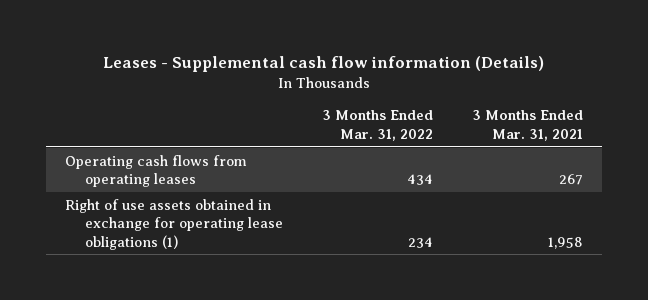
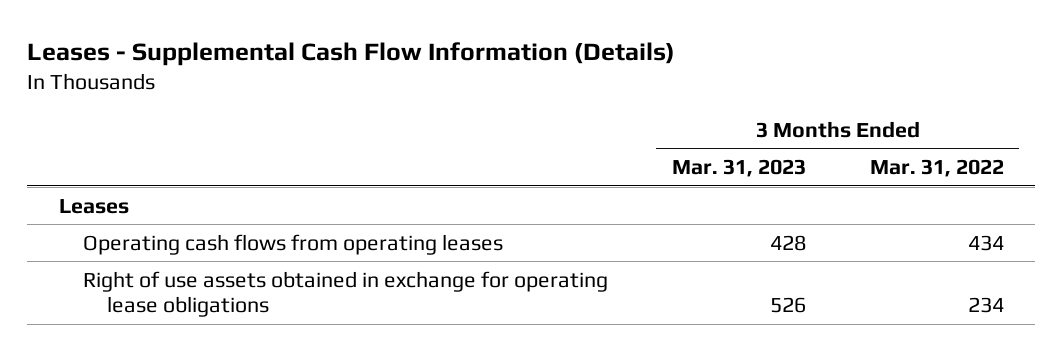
- Leases - Supplemental cash flow information (Details)
+ Leases - Supplemental Cash Flow Information (Details)
- | 3 Months Ended Mar. 31, 2022 | 3 Months Ended Mar. 31, 2021
+ | 3 Months Ended Mar. 31, 2023 | 3 Months Ended Mar. 31, 2022
+ Leases
- Right of use assets obtained in exchange for operating lease obligations (1) | 234 | 1,958
+ Right of use assets obtained in exchange for operating lease obligations | 526 | 234

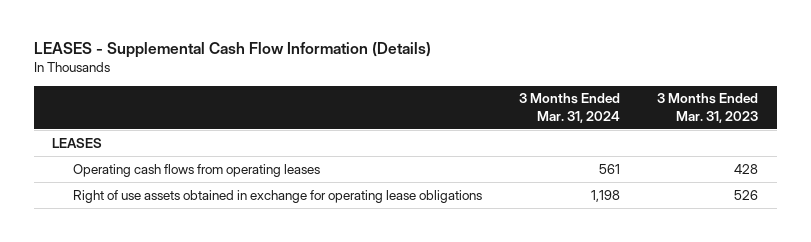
- Leases - Supplemental Cash Flow Information (Details)
+ LEASES - Supplemental Cash Flow Information (Details)
- | 3 Months Ended Mar. 31, 2023 | 3 Months Ended Mar. 31, 2022
+ | 3 Months Ended Mar. 31, 2024 | 3 Months Ended Mar. 31, 2023
- Leases
+ LEASES

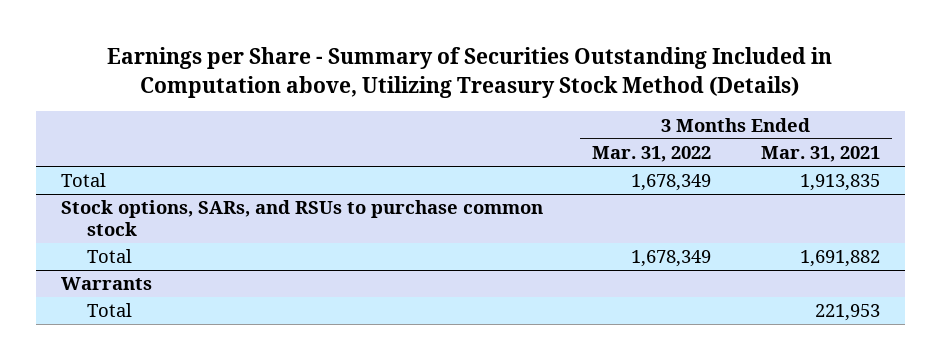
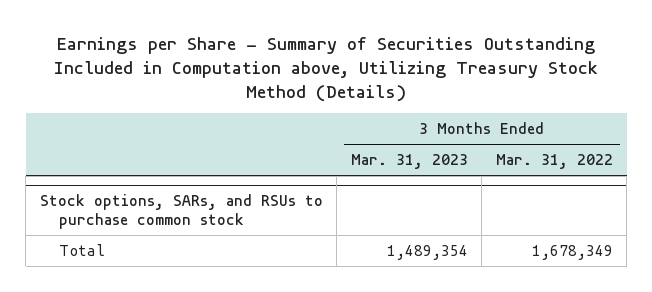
- | 3 Months Ended Mar. 31, 2022 | 3 Months Ended Mar. 31, 2021
+ | 3 Months Ended Mar. 31, 2023 | 3 Months Ended Mar. 31, 2022
- Total | 1,678,349 | 1,913,835
- Warrants
- Total | | 221,953

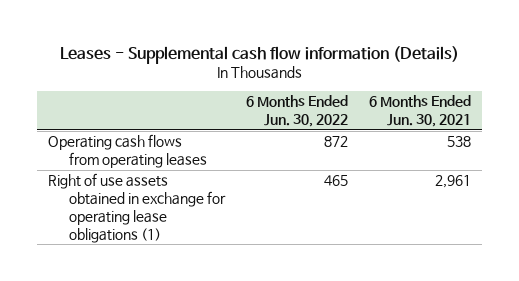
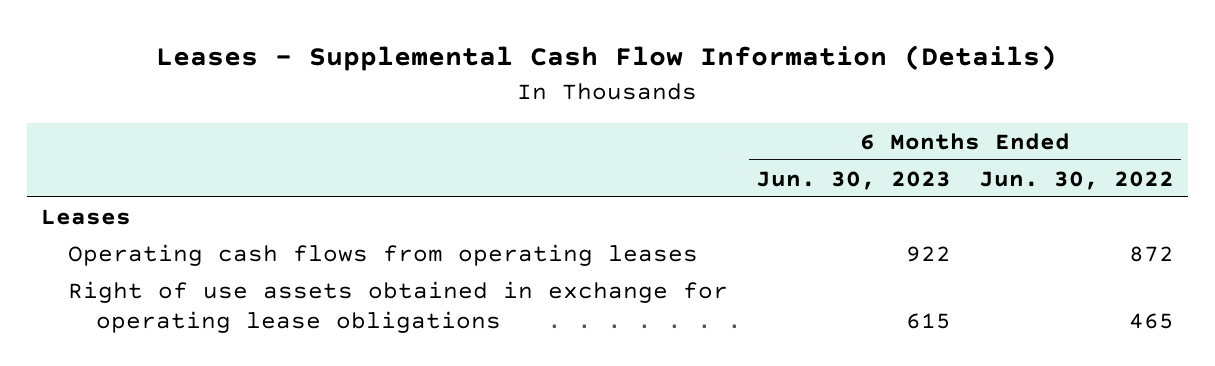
- Leases - Supplemental cash flow information (Details)
+ Leases - Supplemental Cash Flow Information (Details)
- | 6 Months Ended Jun. 30, 2022 | 6 Months Ended Jun. 30, 2021
+ | 6 Months Ended Jun. 30, 2023 | 6 Months Ended Jun. 30, 2022
+ Leases
- Right of use assets obtained in exchange for operating lease obligations (1) | 465 | 2,961
+ Right of use assets obtained in exchange for operating lease obligations | 615 | 465

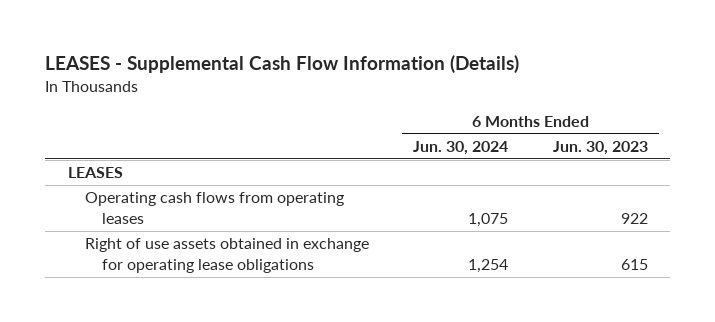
- Leases - Supplemental Cash Flow Information (Details)
+ LEASES - Supplemental Cash Flow Information (Details)
- | 6 Months Ended Jun. 30, 2023 | 6 Months Ended Jun. 30, 2022
+ | 6 Months Ended Jun. 30, 2024 | 6 Months Ended Jun. 30, 2023
- Leases
+ LEASES

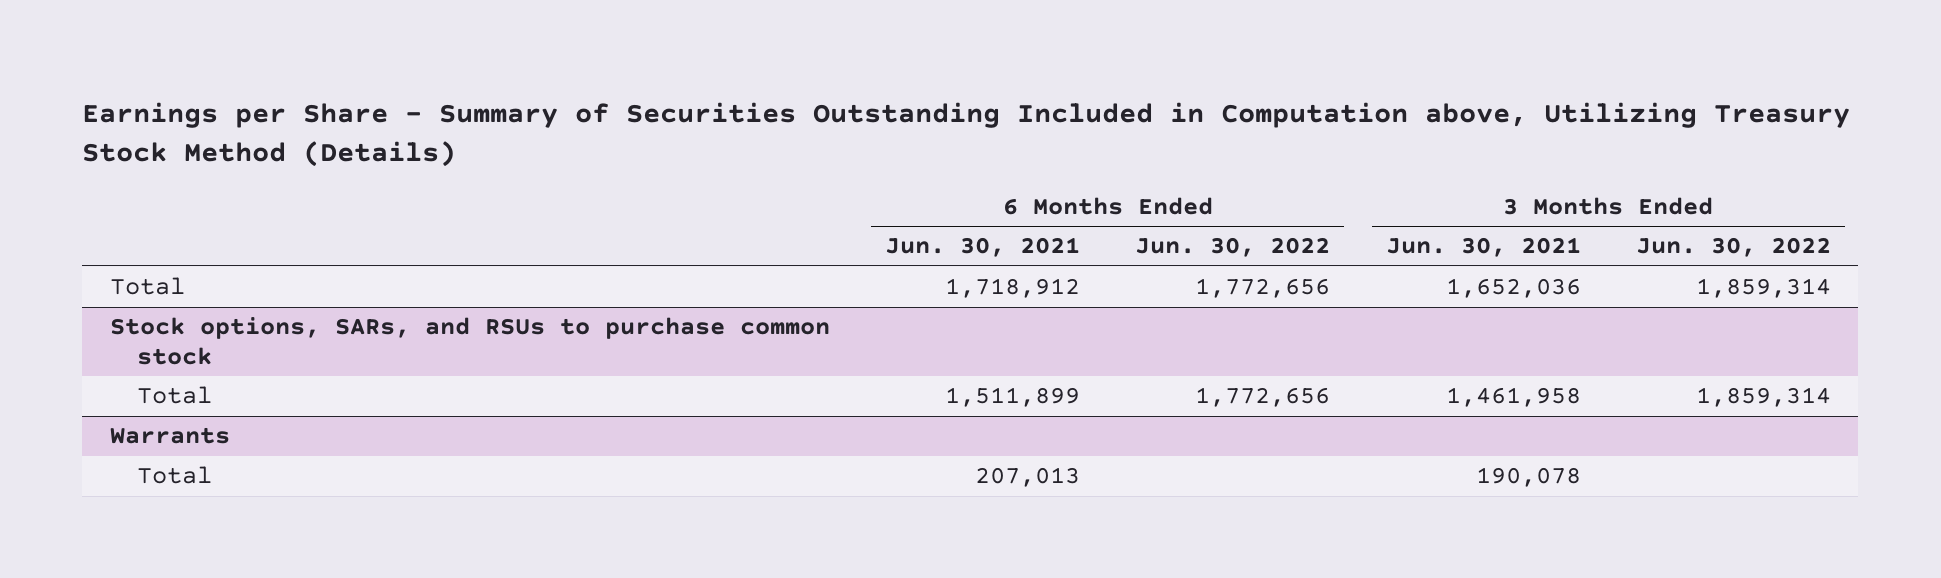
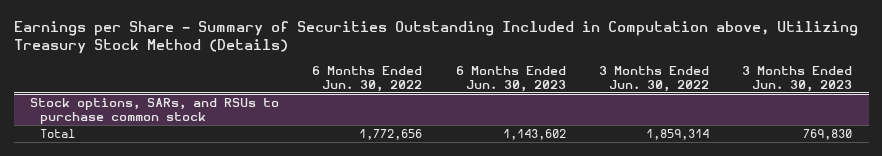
- | 6 Months Ended Jun. 30, 2021 | 6 Months Ended Jun. 30, 2022 | 3 Months Ended Jun. 30, 2021 | 3 Months Ended Jun. 30, 2022
+ | 6 Months Ended Jun. 30, 2022 | 6 Months Ended Jun. 30, 2023 | 3 Months Ended Jun. 30, 2022 | 3 Months Ended Jun. 30, 2023
- Total | 1,718,912 | 1,772,656 | 1,652,036 | 1,859,314
- Warrants
- Total | 207,013 | | 190,078 |

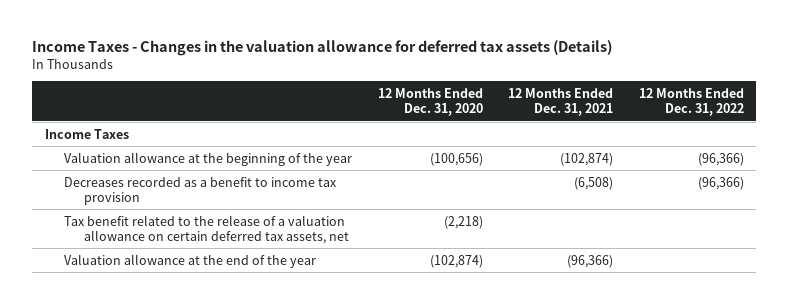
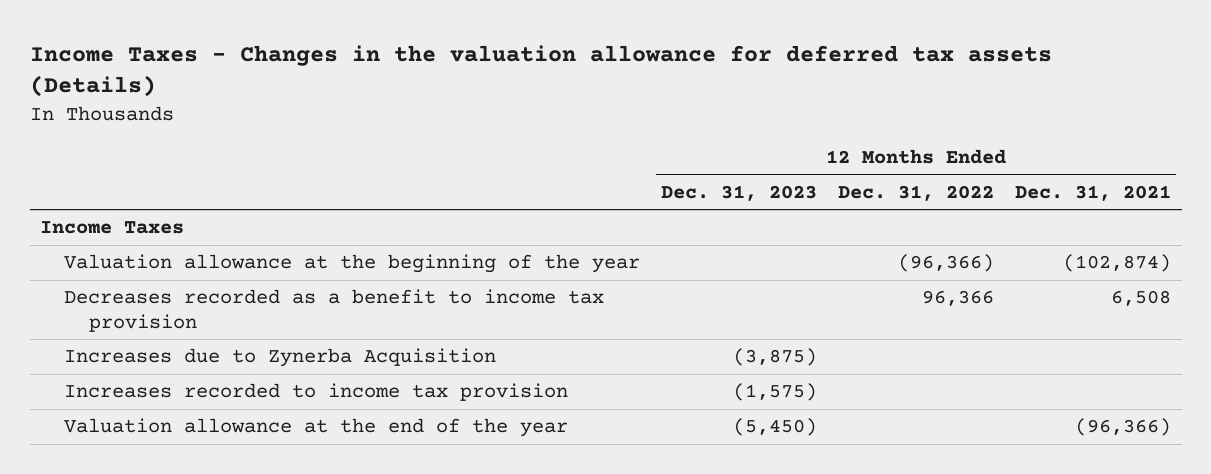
- | 12 Months Ended Dec. 31, 2020 | 12 Months Ended Dec. 31, 2021 | 12 Months Ended Dec. 31, 2022
+ | 12 Months Ended Dec. 31, 2023 | 12 Months Ended Dec. 31, 2022 | 12 Months Ended Dec. 31, 2021
- Decreases recorded as a benefit to income tax provision | | (6,508) | (96,366)
- Tax benefit related to the release of a valuation allowance on certain deferred tax assets, net | (2,218) | |
+ Decreases recorded as a benefit to income tax provision | | 96,366 | 6,508
+ Increases due to Zynerba Acquisition | (3,875) | |
+ Increases recorded to income tax provision | (1,575) | |

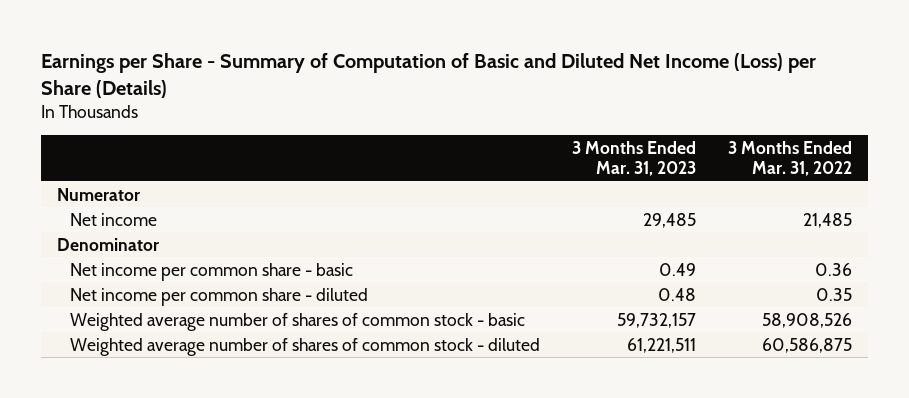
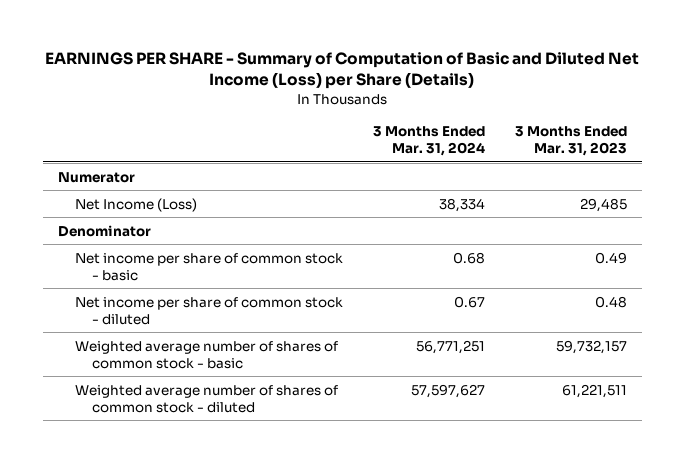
- Earnings per Share - Summary of Computation of Basic and Diluted Net Income (Loss) per Share (Details)
+ EARNINGS PER SHARE - Summary of Computation of Basic and Diluted Net Income (Loss) per Share (Details)
- | 3 Months Ended Mar. 31, 2023 | 3 Months Ended Mar. 31, 2022
+ | 3 Months Ended Mar. 31, 2024 | 3 Months Ended Mar. 31, 2023
- Net income | 29,485 | 21,485
+ Net Income (Loss) | 38,334 | 29,485
- Net income per common share - basic | 0.49 | 0.36
- Net income per common share - diluted | 0.48 | 0.35
+ Net income per share of common stock - basic | 0.68 | 0.49
+ Net income per share of common stock - diluted | 0.67 | 0.48

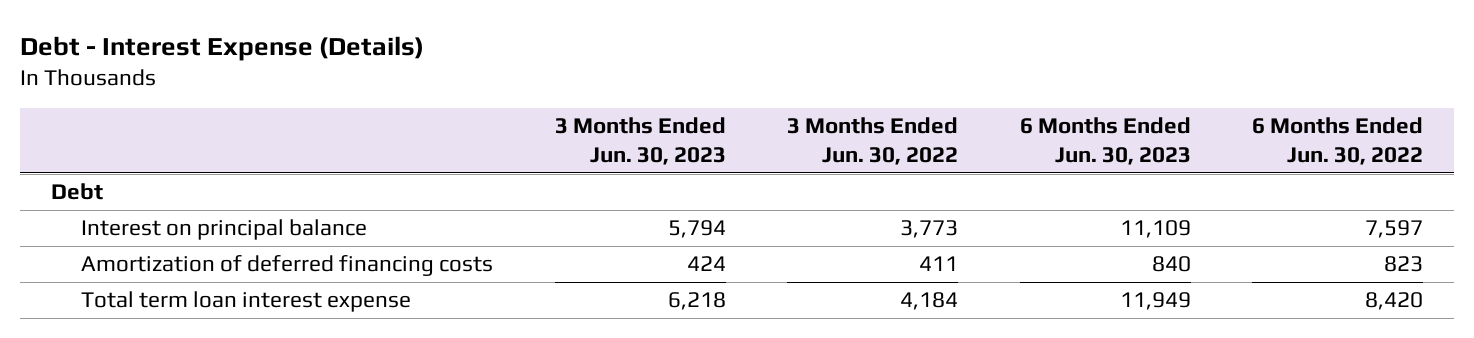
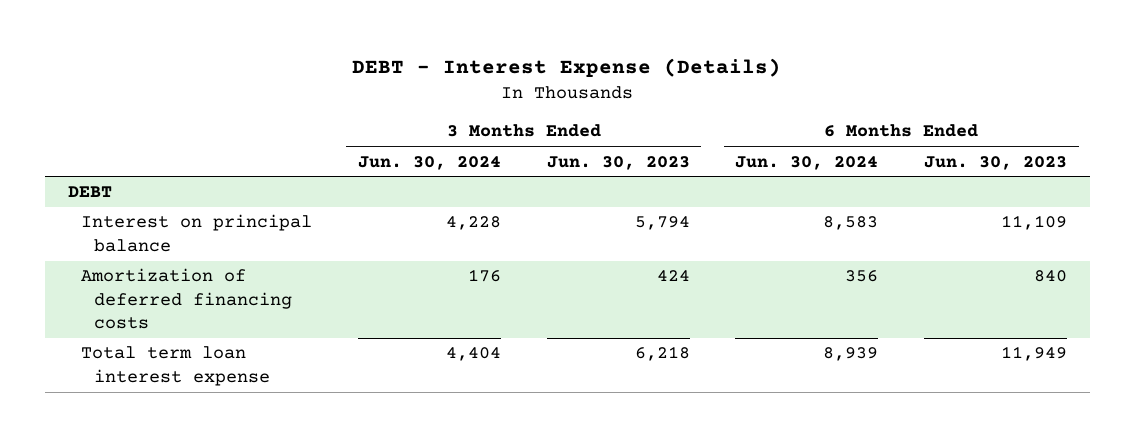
- Debt - Interest Expense (Details)
+ DEBT - Interest Expense (Details)
- | 3 Months Ended Jun. 30, 2023 | 3 Months Ended Jun. 30, 2022 | 6 Months Ended Jun. 30, 2023 | 6 Months Ended Jun. 30, 2022
+ | 3 Months Ended Jun. 30, 2024 | 3 Months Ended Jun. 30, 2023 | 6 Months Ended Jun. 30, 2024 | 6 Months Ended Jun. 30, 2023
- Debt
+ DEBT

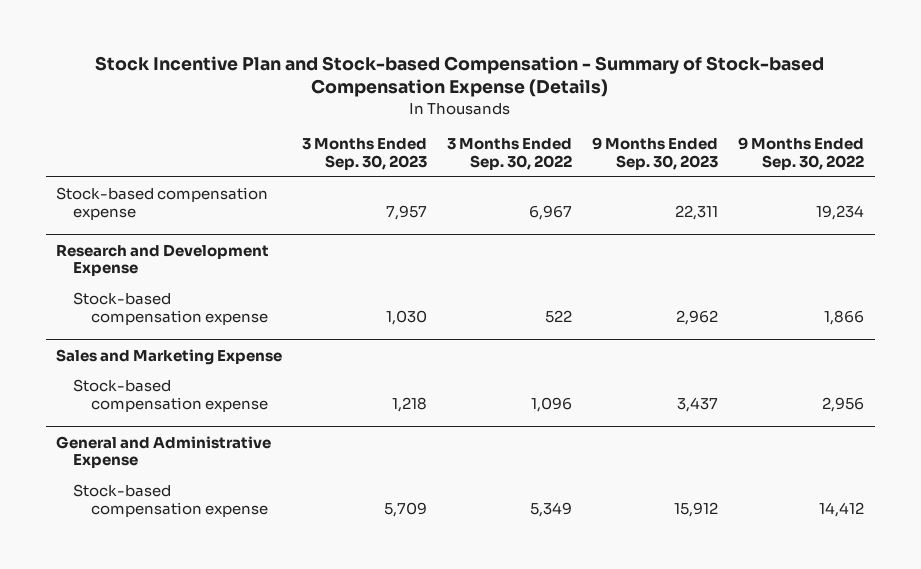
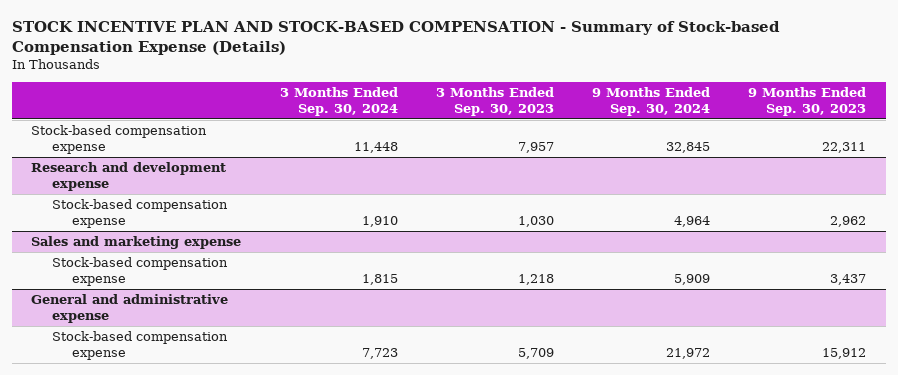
- Stock Incentive Plan and Stock-based Compensation - Summary of Stock-based Compensation Expense (Details)
+ STOCK INCENTIVE PLAN AND STOCK-BASED COMPENSATION - Summary of Stock-based Compensation Expense (Details)
- | 3 Months Ended Sep. 30, 2023 | 3 Months Ended Sep. 30, 2022 | 9 Months Ended Sep. 30, 2023 | 9 Months Ended Sep. 30, 2022
+ | 3 Months Ended Sep. 30, 2024 | 3 Months Ended Sep. 30, 2023 | 9 Months Ended Sep. 30, 2024 | 9 Months Ended Sep. 30, 2023
- Research and Development Expense
+ Research and development expense
- Sales and Marketing Expense
+ Sales and marketing expense
- General and Administrative Expense
+ General and administrative expense

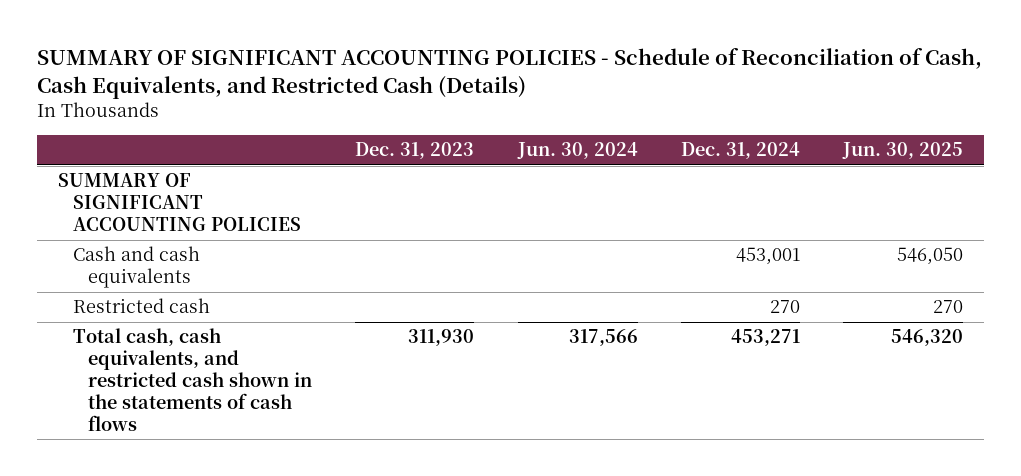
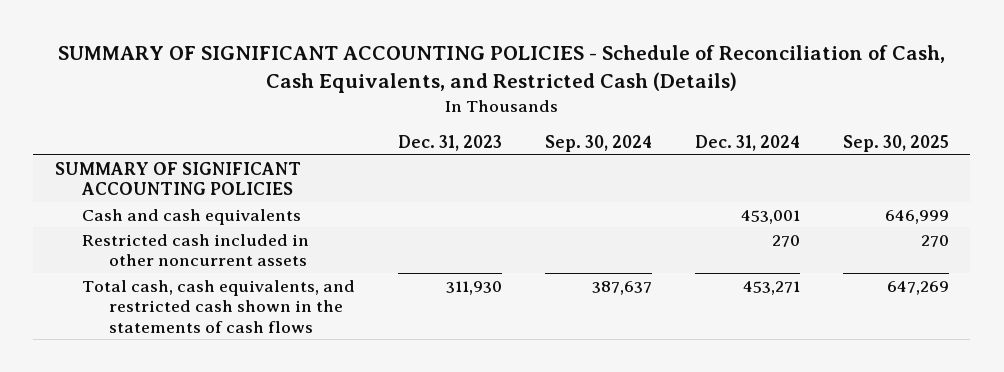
- | Dec. 31, 2023 | Jun. 30, 2024 | Dec. 31, 2024 | Jun. 30, 2025
+ | Dec. 31, 2023 | Sep. 30, 2024 | Dec. 31, 2024 | Sep. 30, 2025
- Restricted cash | | | 270 | 270
+ Restricted cash included in other noncurrent assets | | | 270 | 270

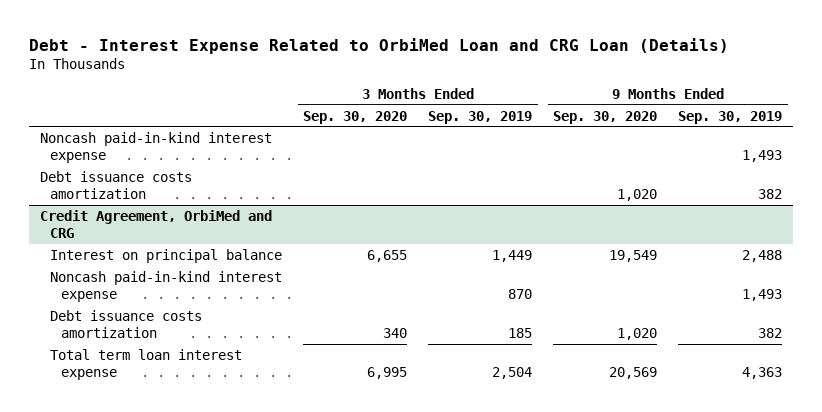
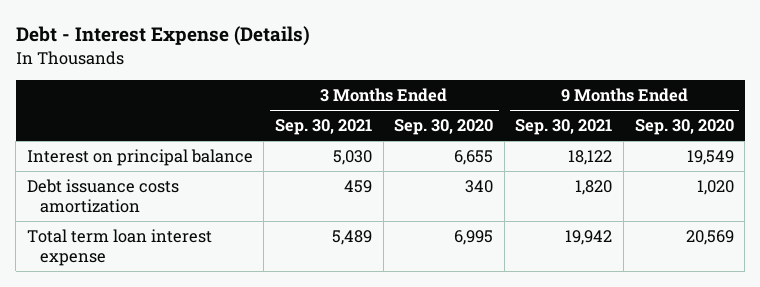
- Debt - Interest Expense Related to OrbiMed Loan and CRG Loan (Details)
+ Debt - Interest Expense (Details)
- | 3 Months Ended Sep. 30, 2020 | 3 Months Ended Sep. 30, 2019 | 9 Months Ended Sep. 30, 2020 | 9 Months Ended Sep. 30, 2019
+ | 3 Months Ended Sep. 30, 2021 | 3 Months Ended Sep. 30, 2020 | 9 Months Ended Sep. 30, 2021 | 9 Months Ended Sep. 30, 2020
- Noncash paid-in-kind interest expense | | | | 1,493
- Debt issuance costs amortization | | | 1,020 | 382
- Credit Agreement, OrbiMed and CRG
- Noncash paid-in-kind interest expense | | 870 | | 1,493

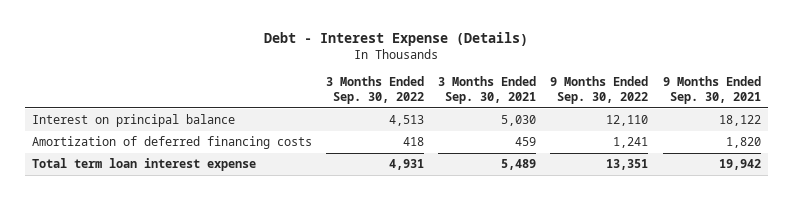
- | 3 Months Ended Sep. 30, 2021 | 3 Months Ended Sep. 30, 2020 | 9 Months Ended Sep. 30, 2021 | 9 Months Ended Sep. 30, 2020
+ | 3 Months Ended Sep. 30, 2022 | 3 Months Ended Sep. 30, 2021 | 9 Months Ended Sep. 30, 2022 | 9 Months Ended Sep. 30, 2021
- Debt issuance costs amortization | 459 | 340 | 1,820 | 1,020
+ Amortization of deferred financing costs | 418 | 459 | 1,241 | 1,820

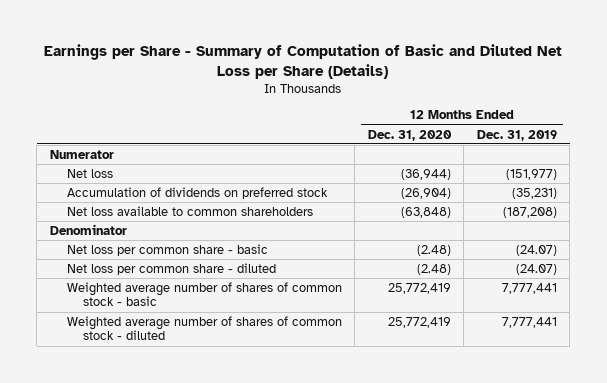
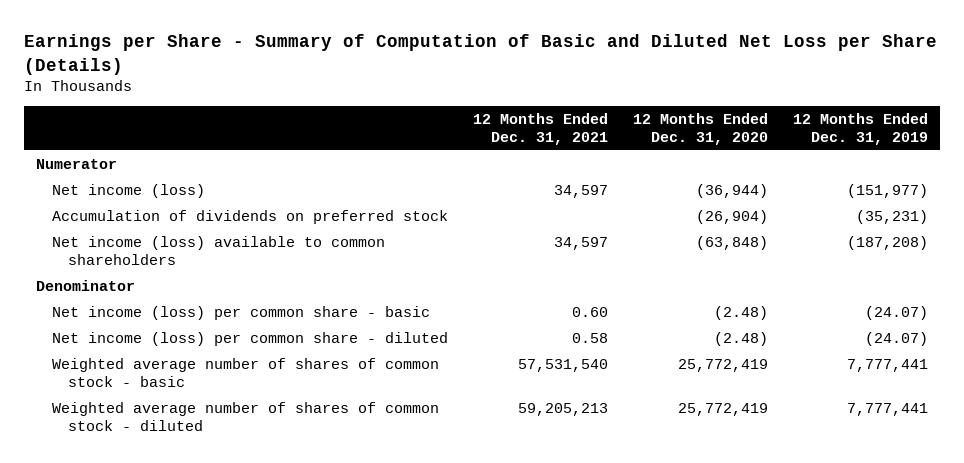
- | 12 Months Ended Dec. 31, 2020 | 12 Months Ended Dec. 31, 2019
+ | 12 Months Ended Dec. 31, 2021 | 12 Months Ended Dec. 31, 2020 | 12 Months Ended Dec. 31, 2019
- Net loss | (36,944) | (151,977)
+ Net income (loss) | 34,597 | (36,944) | (151,977)
- Net loss available to common shareholders | (63,848) | (187,208)
+ Net income (loss) available to common shareholders | 34,597 | (63,848) | (187,208)
- Net loss per common share - basic | (2.48) | (24.07)
- Net loss per common share - diluted | (2.48) | (24.07)
+ Net income (loss) per common share - basic | 0.60 | (2.48) | (24.07)
+ Net income (loss) per common share - diluted | 0.58 | (2.48) | (24.07)

